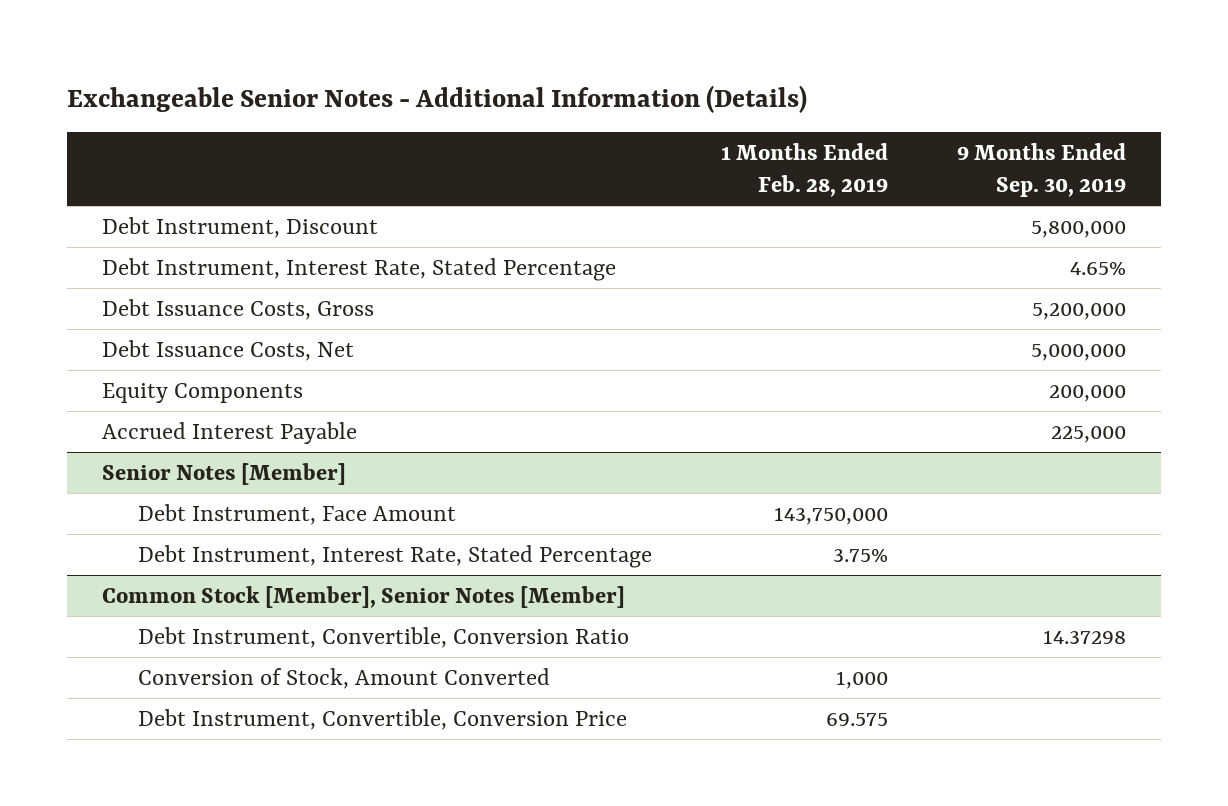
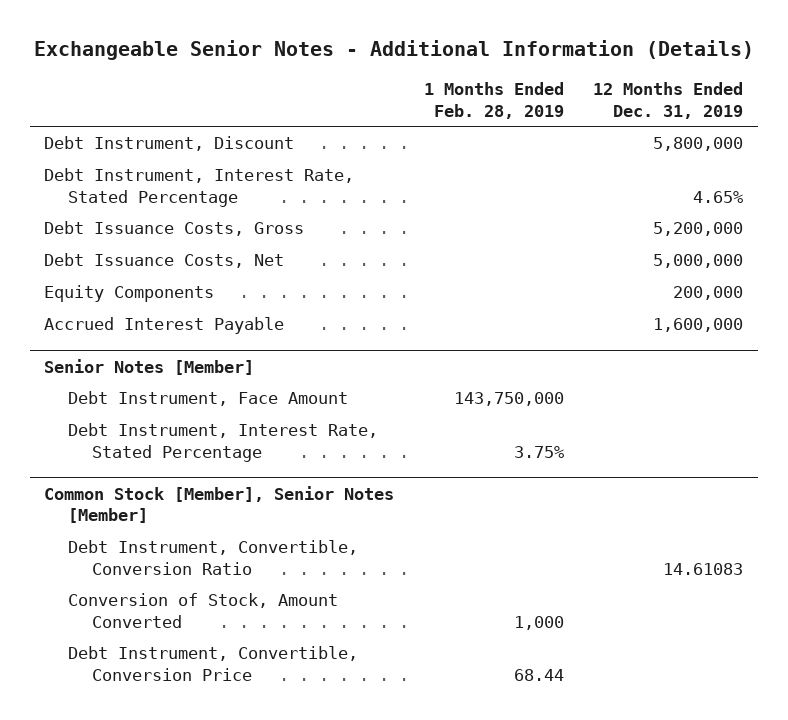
- | 1 Months Ended Feb. 28, 2019 | 9 Months Ended Sep. 30, 2019
+ | 1 Months Ended Feb. 28, 2019 | 12 Months Ended Dec. 31, 2019
@ Common Stock [Member], Senior Notes [Member]
- Debt Instrument, Convertible, Conversion Price | 69.575 |
+ Debt Instrument, Convertible, Conversion Price | 68.44 |

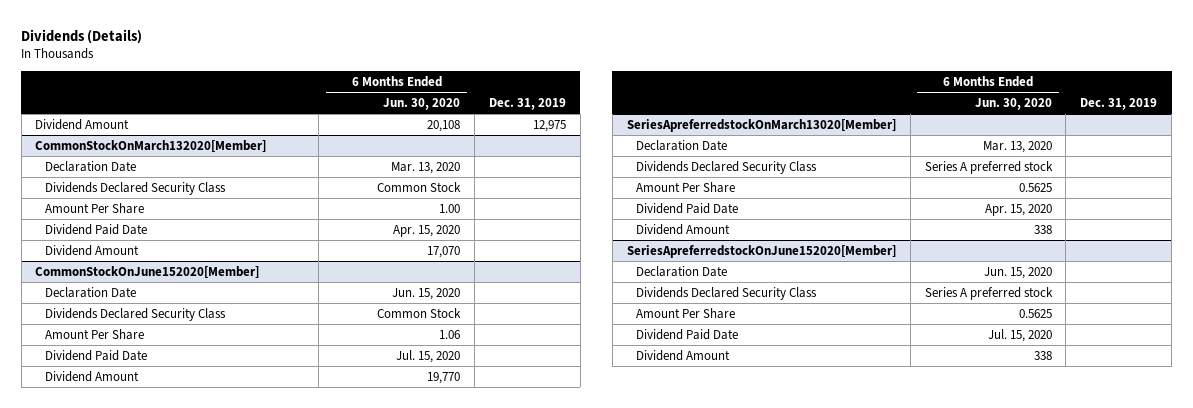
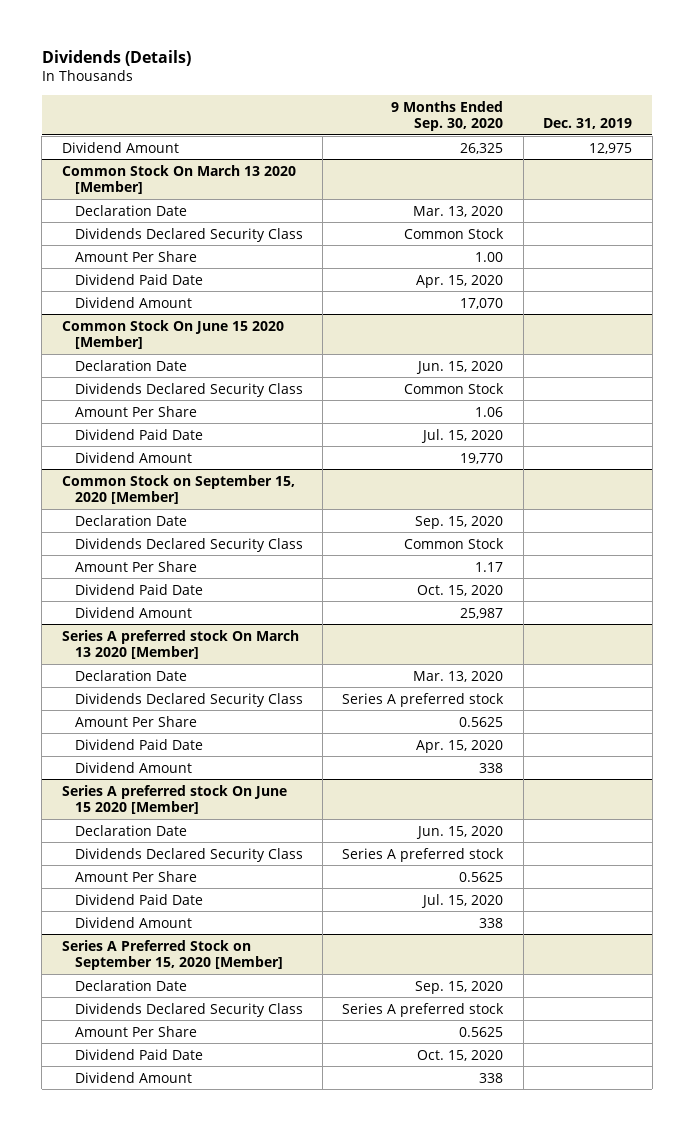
- | 6 Months Ended Jun. 30, 2020 | Dec. 31, 2019
+ | 9 Months Ended Sep. 30, 2020 | Dec. 31, 2019
- CommonStockOnMarch132020[Member]
+ Common Stock On March 13 2020 [Member]
- CommonStockOnJune152020[Member]
+ Common Stock On June 15 2020 [Member]
- SeriesApreferredstockOnMarch13020[Member]
+ Common Stock on September 15, 2020 [Member]
+ Declaration Date | Sep. 15, 2020 |
+ Dividends Declared Security Class | Common Stock |
+ Amount Per Share | 1.17 |
+ Dividend Paid Date | Oct. 15, 2020 |
+ Dividend Amount | 25,987 |
+ Series A preferred stock On March 13 2020 [Member]
- SeriesApreferredstockOnJune152020[Member]
+ Series A preferred stock On June 15 2020 [Member]
+ Series A Preferred Stock on September 15, 2020 [Member]
+ Declaration Date | Sep. 15, 2020 |
+ Dividends Declared Security Class | Series A preferred stock |
+ Amount Per Share | 0.5625 |
+ Dividend Paid Date | Oct. 15, 2020 |
+ Dividend Amount | 338 |

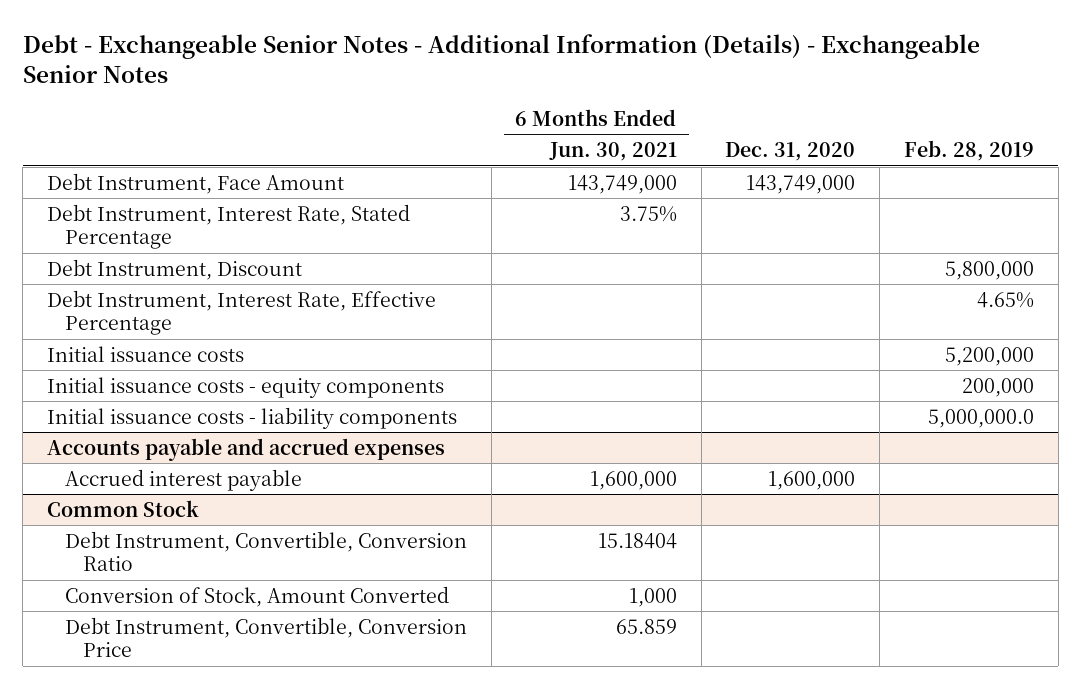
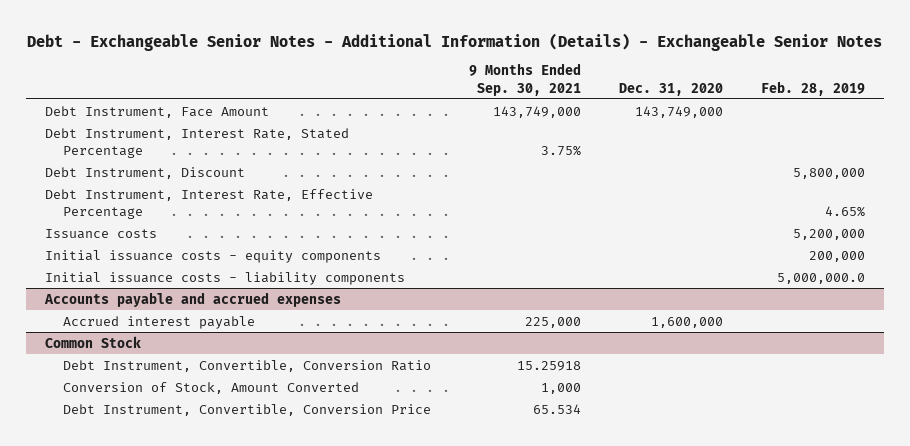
- | 6 Months Ended Jun. 30, 2021 | Dec. 31, 2020 | Feb. 28, 2019
+ | 9 Months Ended Sep. 30, 2021 | Dec. 31, 2020 | Feb. 28, 2019
- Initial issuance costs | | | 5,200,000
+ Issuance costs | | | 5,200,000

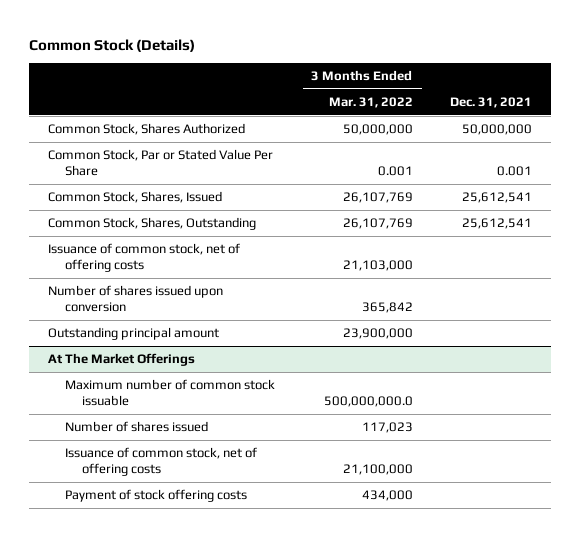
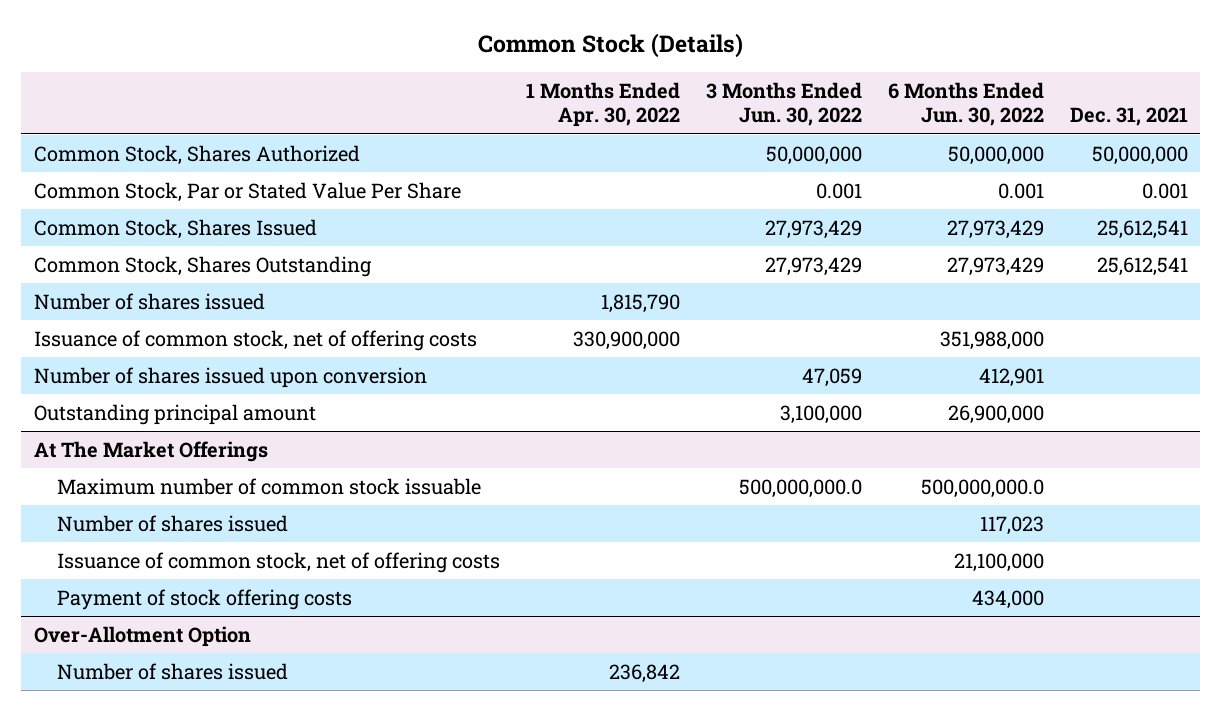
- | 3 Months Ended Mar. 31, 2022 | Dec. 31, 2021
+ | 1 Months Ended Apr. 30, 2022 | 3 Months Ended Jun. 30, 2022 | 6 Months Ended Jun. 30, 2022 | Dec. 31, 2021
- Common Stock, Shares, Issued | 26,107,769 | 25,612,541
- Common Stock, Shares, Outstanding | 26,107,769 | 25,612,541
+ Common Stock, Shares Issued | | 27,973,429 | 27,973,429 | 25,612,541
+ Common Stock, Shares Outstanding | | 27,973,429 | 27,973,429 | 25,612,541
+ Number of shares issued | 1,815,790 | | |
+ Over-Allotment Option
+ Number of shares issued | 236,842 | | |

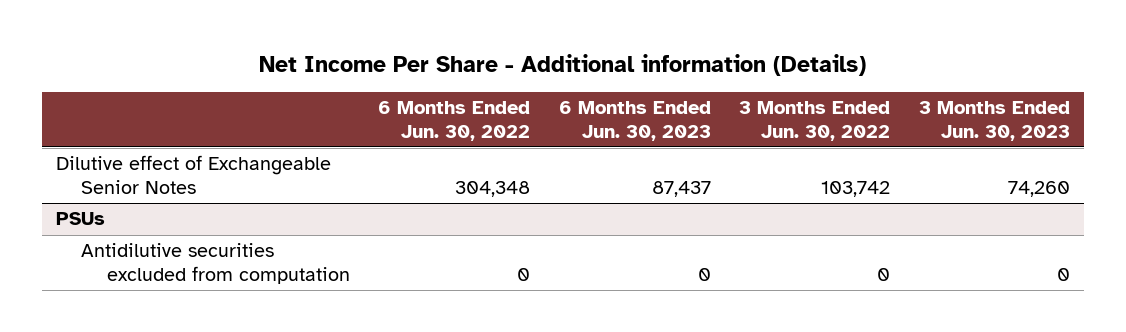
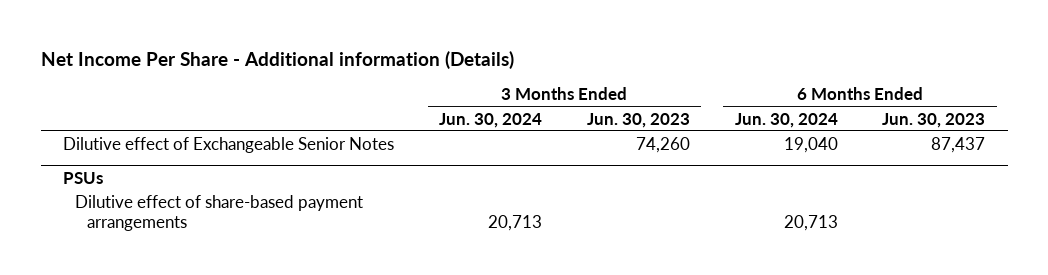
- | 6 Months Ended Jun. 30, 2022 | 6 Months Ended Jun. 30, 2023 | 3 Months Ended Jun. 30, 2022 | 3 Months Ended Jun. 30, 2023
+ | 3 Months Ended Jun. 30, 2024 | 3 Months Ended Jun. 30, 2023 | 6 Months Ended Jun. 30, 2024 | 6 Months Ended Jun. 30, 2023
@ PSUs
- Antidilutive securities excluded from computation | 0 | 0 | 0 | 0
+ Dilutive effect of share-based payment arrangements | 20,713 | | 20,713 |

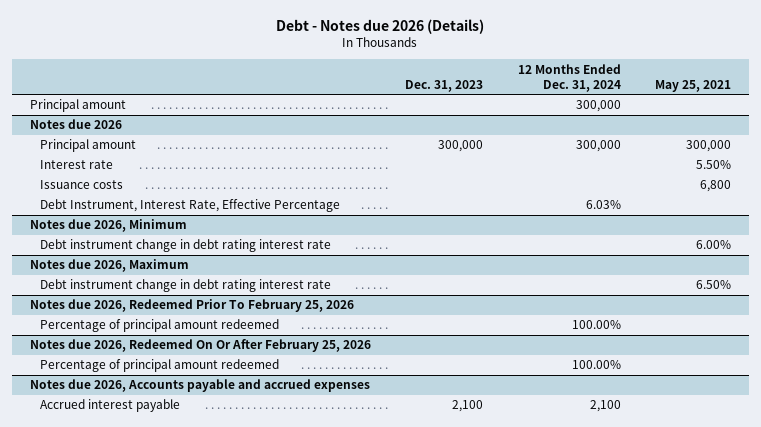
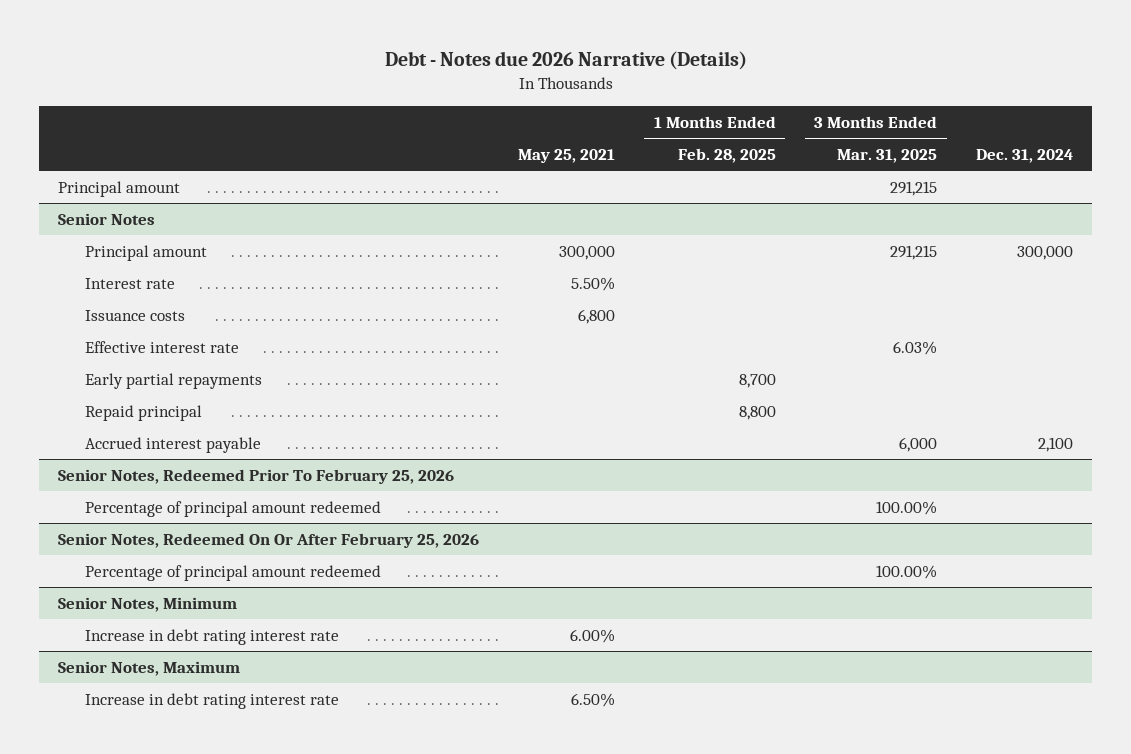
- Debt - Notes due 2026 (Details)
+ Debt - Notes due 2026 Narrative (Details)
- | Dec. 31, 2023 | 12 Months Ended Dec. 31, 2024 | May 25, 2021
+ | May 25, 2021 | 1 Months Ended Feb. 28, 2025 | 3 Months Ended Mar. 31, 2025 | Dec. 31, 2024
- Notes due 2026
+ Senior Notes
- Debt Instrument, Interest Rate, Effective Percentage | | 6.03% |
- Notes due 2026, Minimum
- Debt instrument change in debt rating interest rate | | | 6.00%
- Notes due 2026, Maximum
- Debt instrument change in debt rating interest rate | | | 6.50%
- Notes due 2026, Redeemed Prior To February 25, 2026
+ Effective interest rate | | | 6.03% |
+ Early partial repayments | | 8,700 | |
+ Repaid principal | | 8,800 | |
+ Accrued interest payable | | | 6,000 | 2,100
+ Senior Notes, Redeemed Prior To February 25, 2026
- Notes due 2026, Redeemed On Or After February 25, 2026
+ Senior Notes, Redeemed On Or After February 25, 2026
- Notes due 2026, Accounts payable and accrued expenses
- Accrued interest payable | 2,100 | 2,100 |
+ Senior Notes, Minimum
+ Increase in debt rating interest rate | 6.00% | | |
+ Senior Notes, Maximum
+ Increase in debt rating interest rate | 6.50% | | |

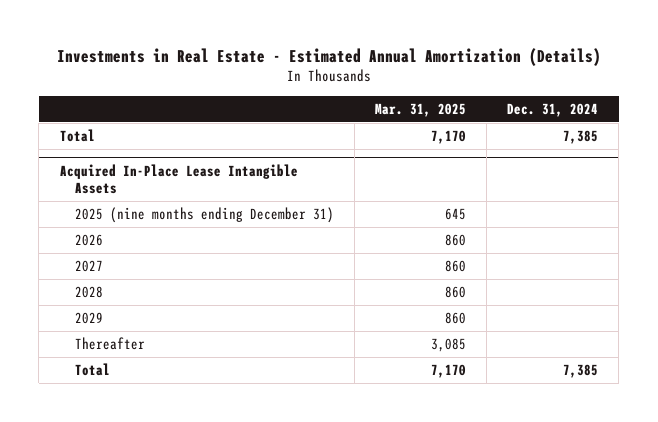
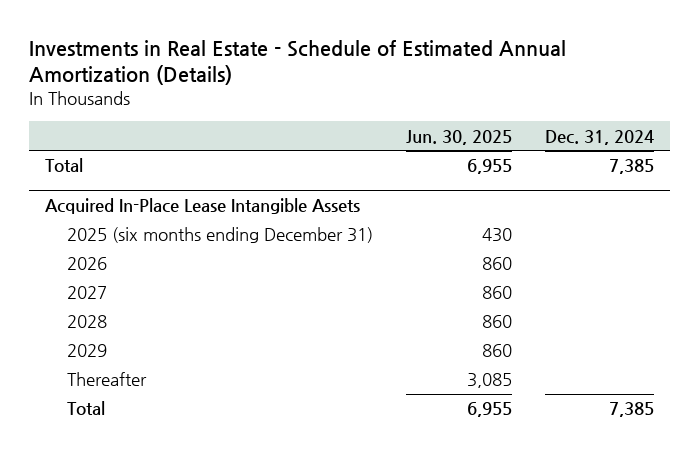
- Investments in Real Estate - Estimated Annual Amortization (Details)
+ Investments in Real Estate - Schedule of Estimated Annual Amortization (Details)
- | Mar. 31, 2025 | Dec. 31, 2024
+ | Jun. 30, 2025 | Dec. 31, 2024
@ Acquired In-Place Lease Intangible Assets
- 2025 (nine months ending December 31) | 645 |
+ 2025 (six months ending December 31) | 430 |

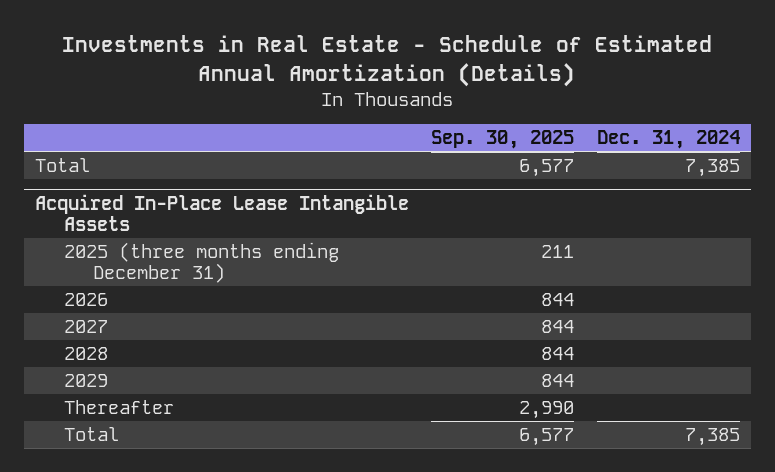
- | Jun. 30, 2025 | Dec. 31, 2024
+ | Sep. 30, 2025 | Dec. 31, 2024
@ Acquired In-Place Lease Intangible Assets
- 2025 (six months ending December 31) | 430 |
+ 2025 (three months ending December 31) | 211 |

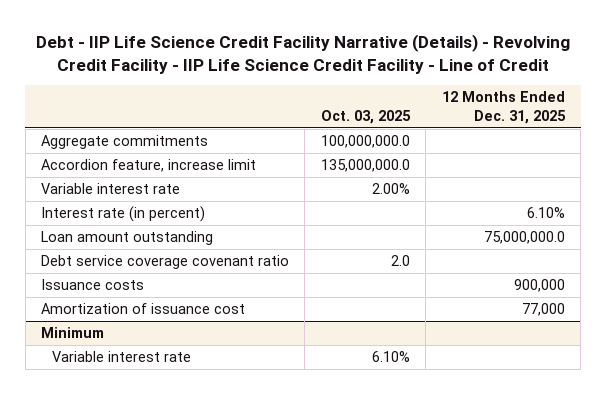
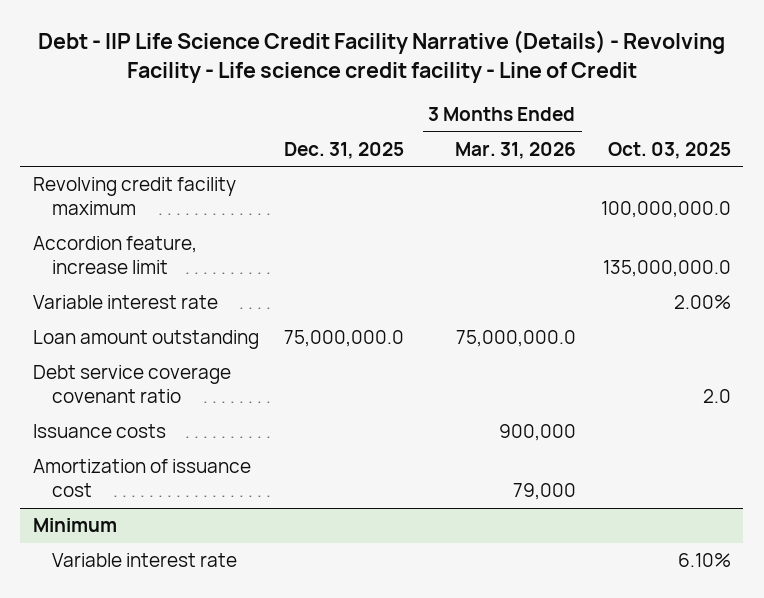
- Debt - IIP Life Science Credit Facility Narrative (Details) - Revolving Credit Facility - IIP Life Science Credit Facility - Line of Credit
+ Debt - IIP Life Science Credit Facility Narrative (Details) - Revolving Facility - Life science credit facility - Line of Credit
- | Oct. 03, 2025 | 12 Months Ended Dec. 31, 2025
+ | Dec. 31, 2025 | 3 Months Ended Mar. 31, 2026 | Oct. 03, 2025
- Aggregate commitments | 100,000,000.0 |
+ Revolving credit facility maximum | | | 100,000,000.0
- Interest rate (in percent) | | 6.10%

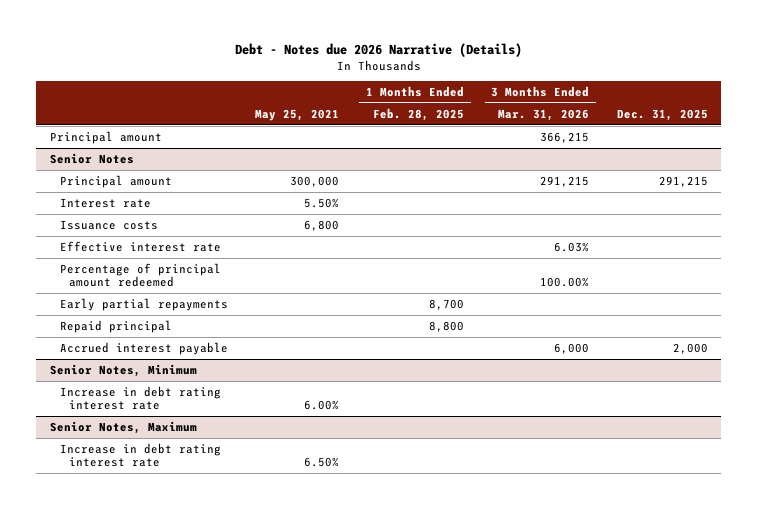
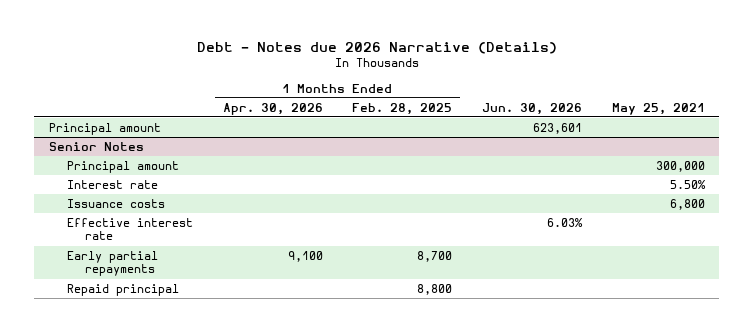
- | May 25, 2021 | 1 Months Ended Feb. 28, 2025 | 3 Months Ended Mar. 31, 2026 | Dec. 31, 2025
+ | 1 Months Ended Apr. 30, 2026 | 1 Months Ended Feb. 28, 2025 | Jun. 30, 2026 | May 25, 2021
@ Senior Notes
- Percentage of principal amount redeemed | | | 100.00% |
- Accrued interest payable | | | 6,000 | 2,000
- Senior Notes, Minimum
- Increase in debt rating interest rate | 6.00% | | |
- Senior Notes, Maximum
- Increase in debt rating interest rate | 6.50% | | |

